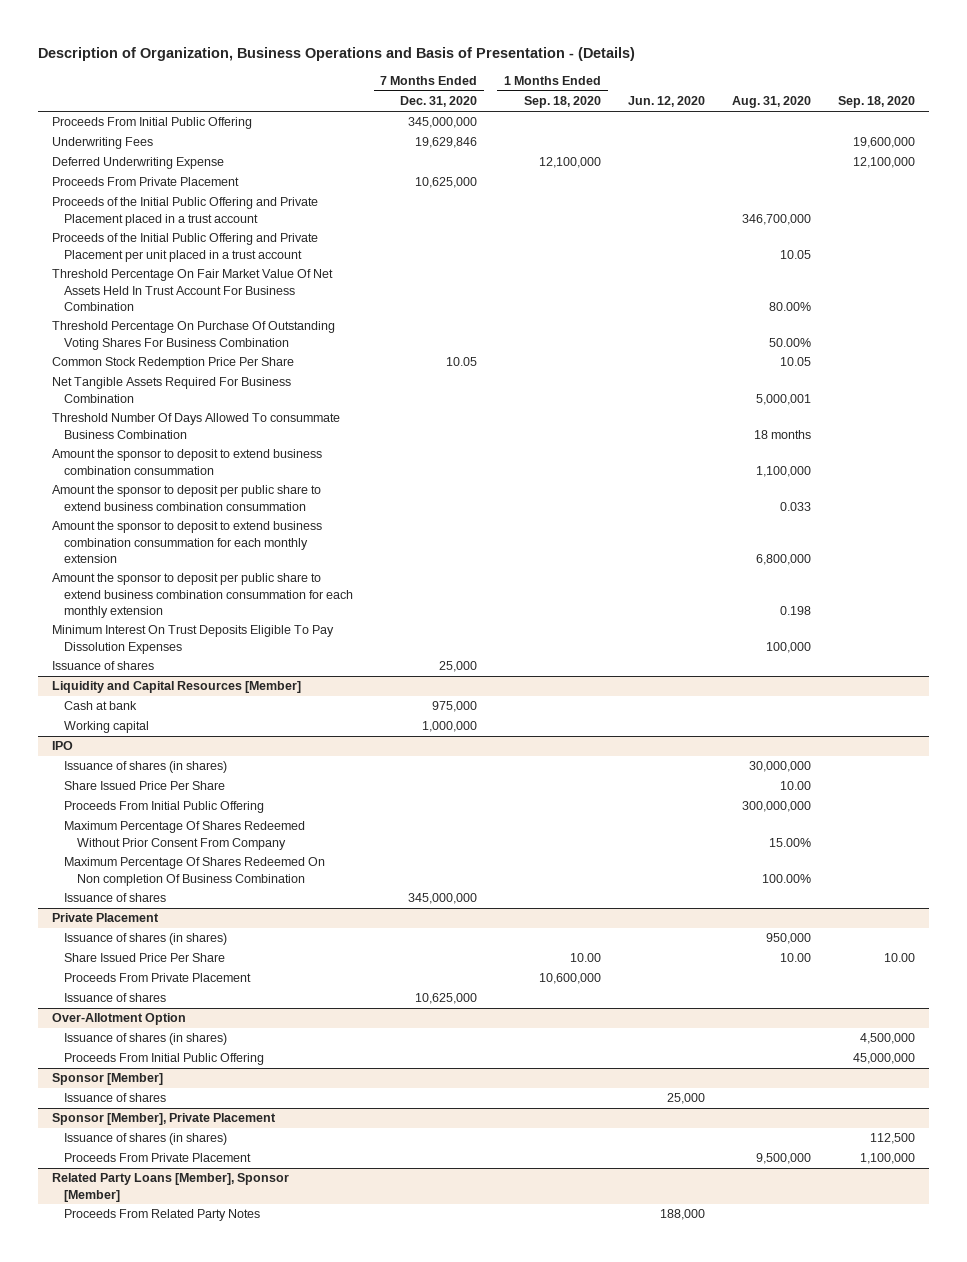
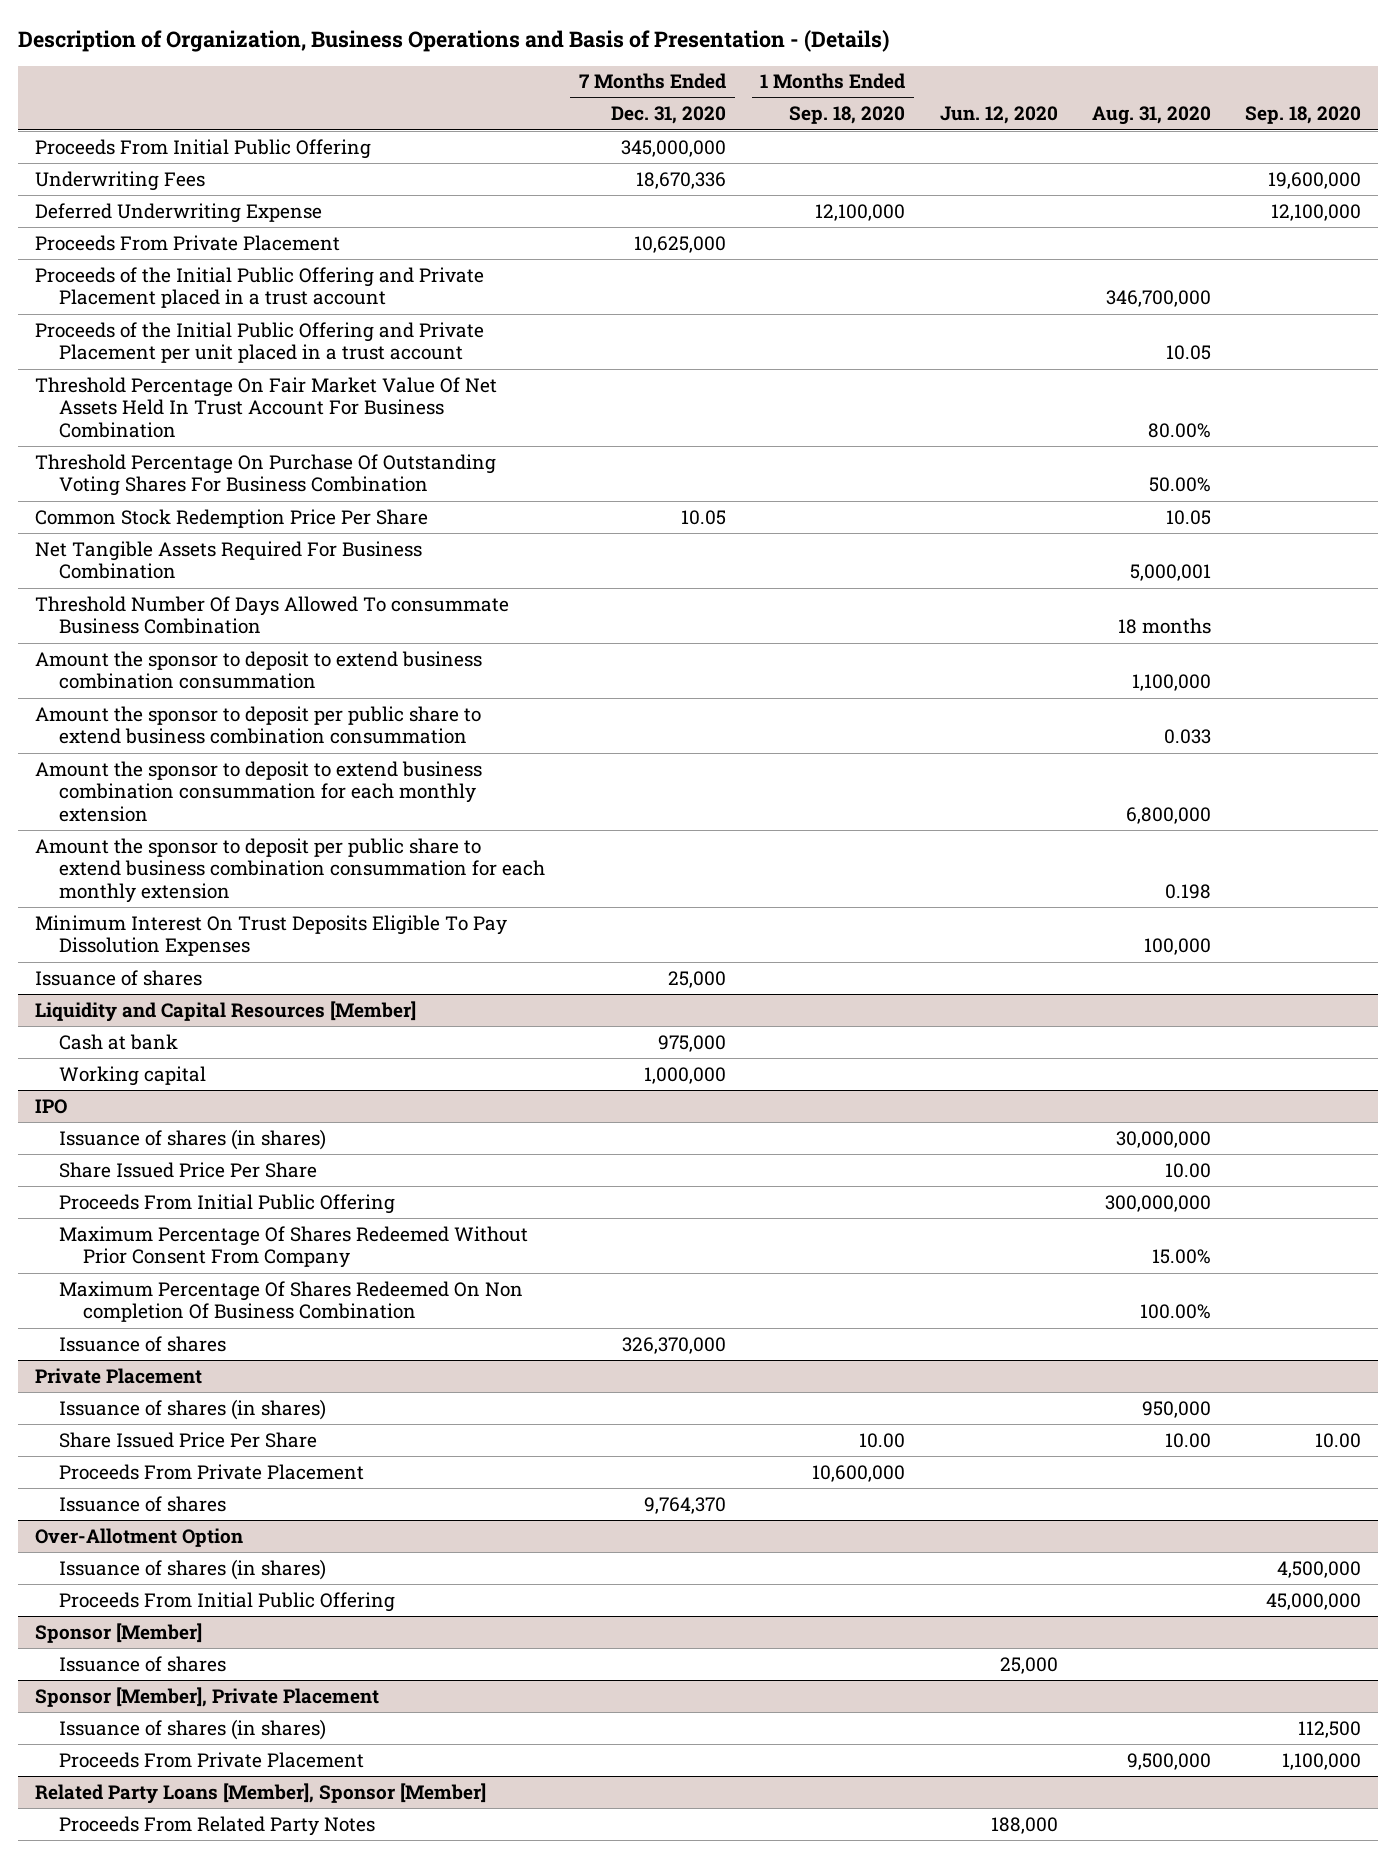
- Underwriting Fees | 19,629,846 | | | | 19,600,000
+ Underwriting Fees | 18,670,336 | | | | 19,600,000
@ IPO
- Issuance of shares | 345,000,000 | | | |
+ Issuance of shares | 326,370,000 | | | |
@ Private Placement
- Issuance of shares | 10,625,000 | | | |
+ Issuance of shares | 9,764,370 | | | |

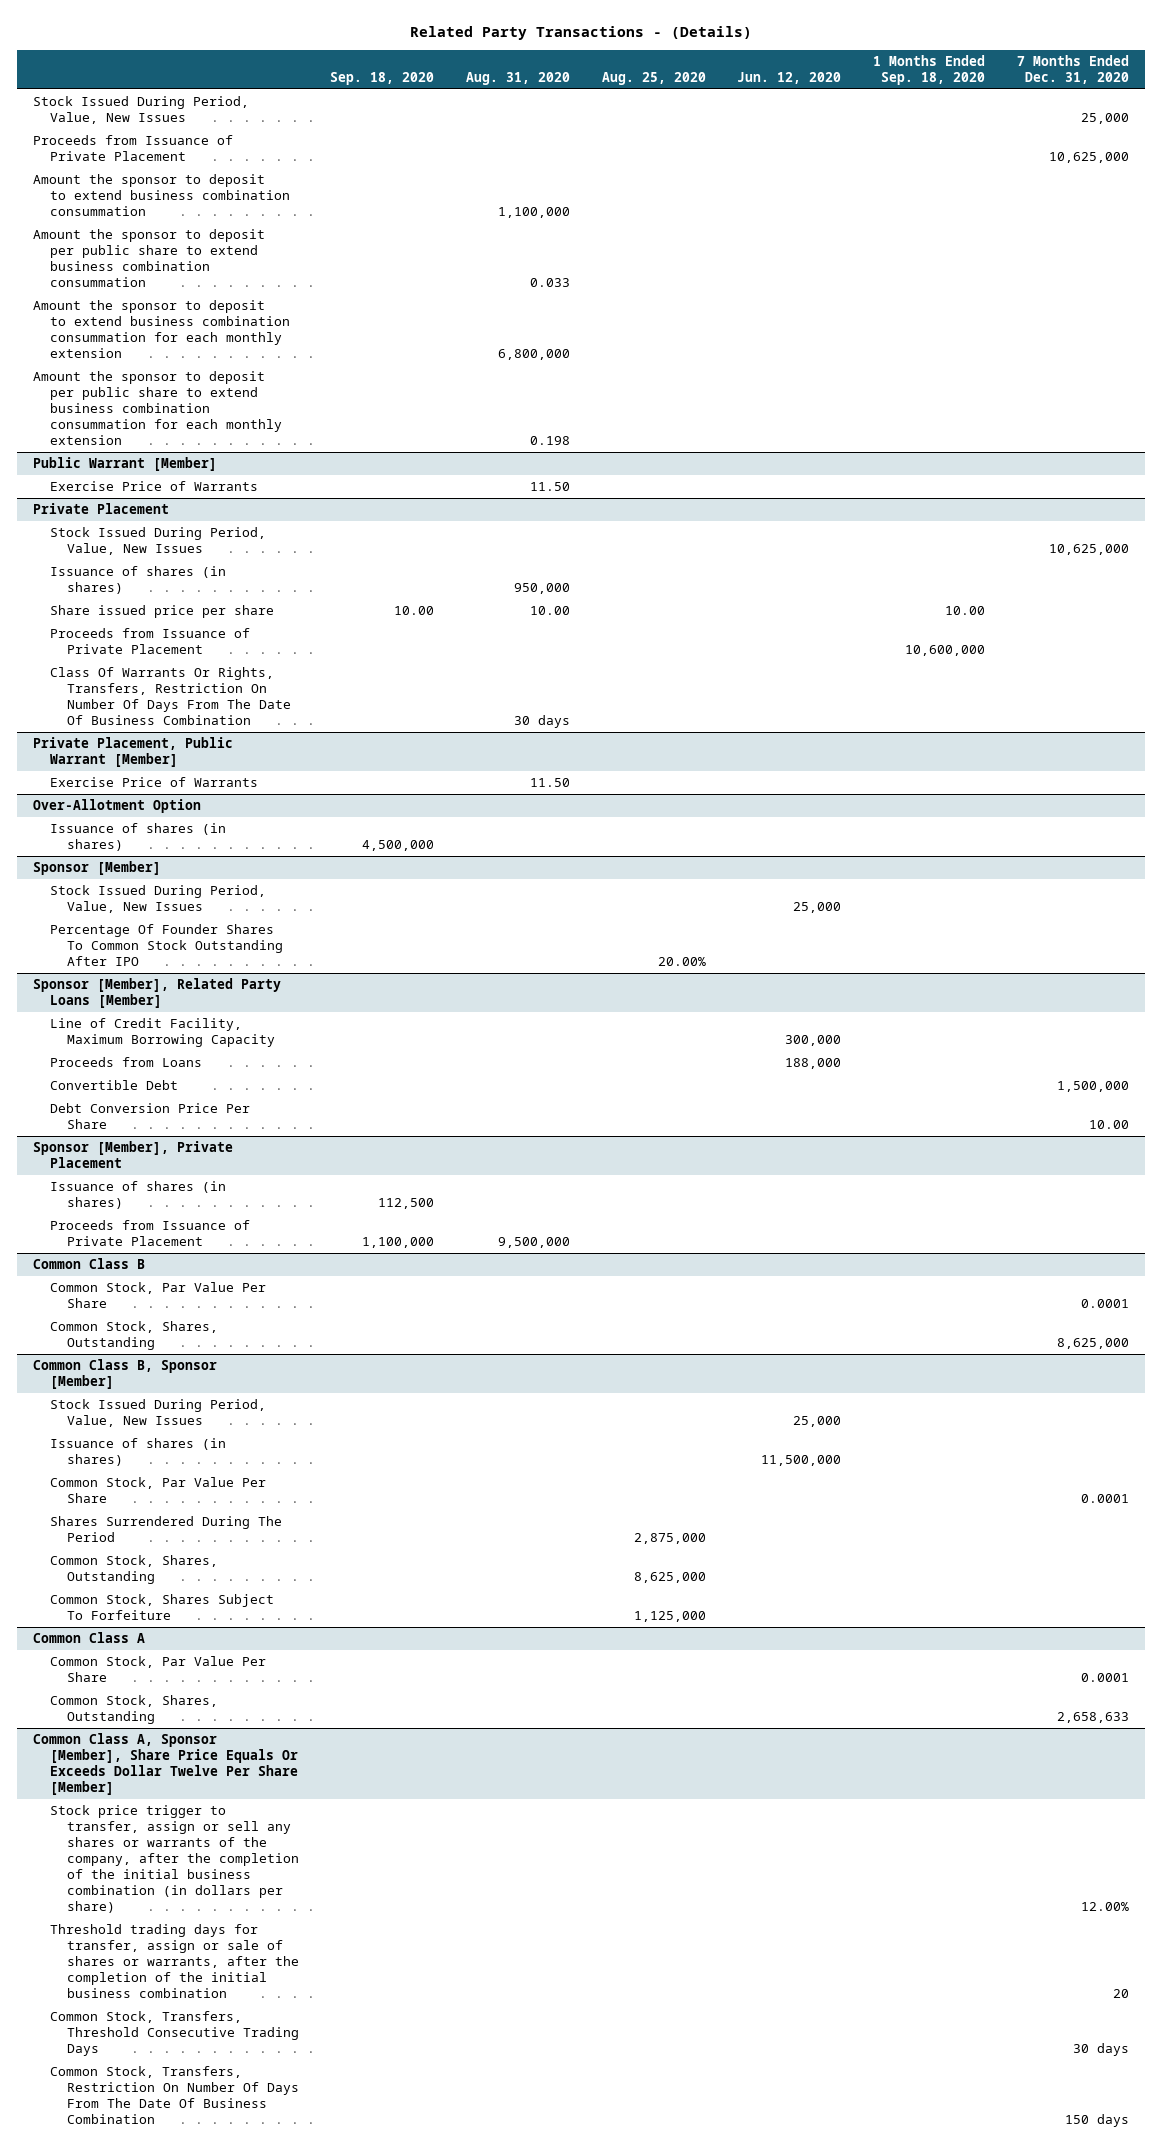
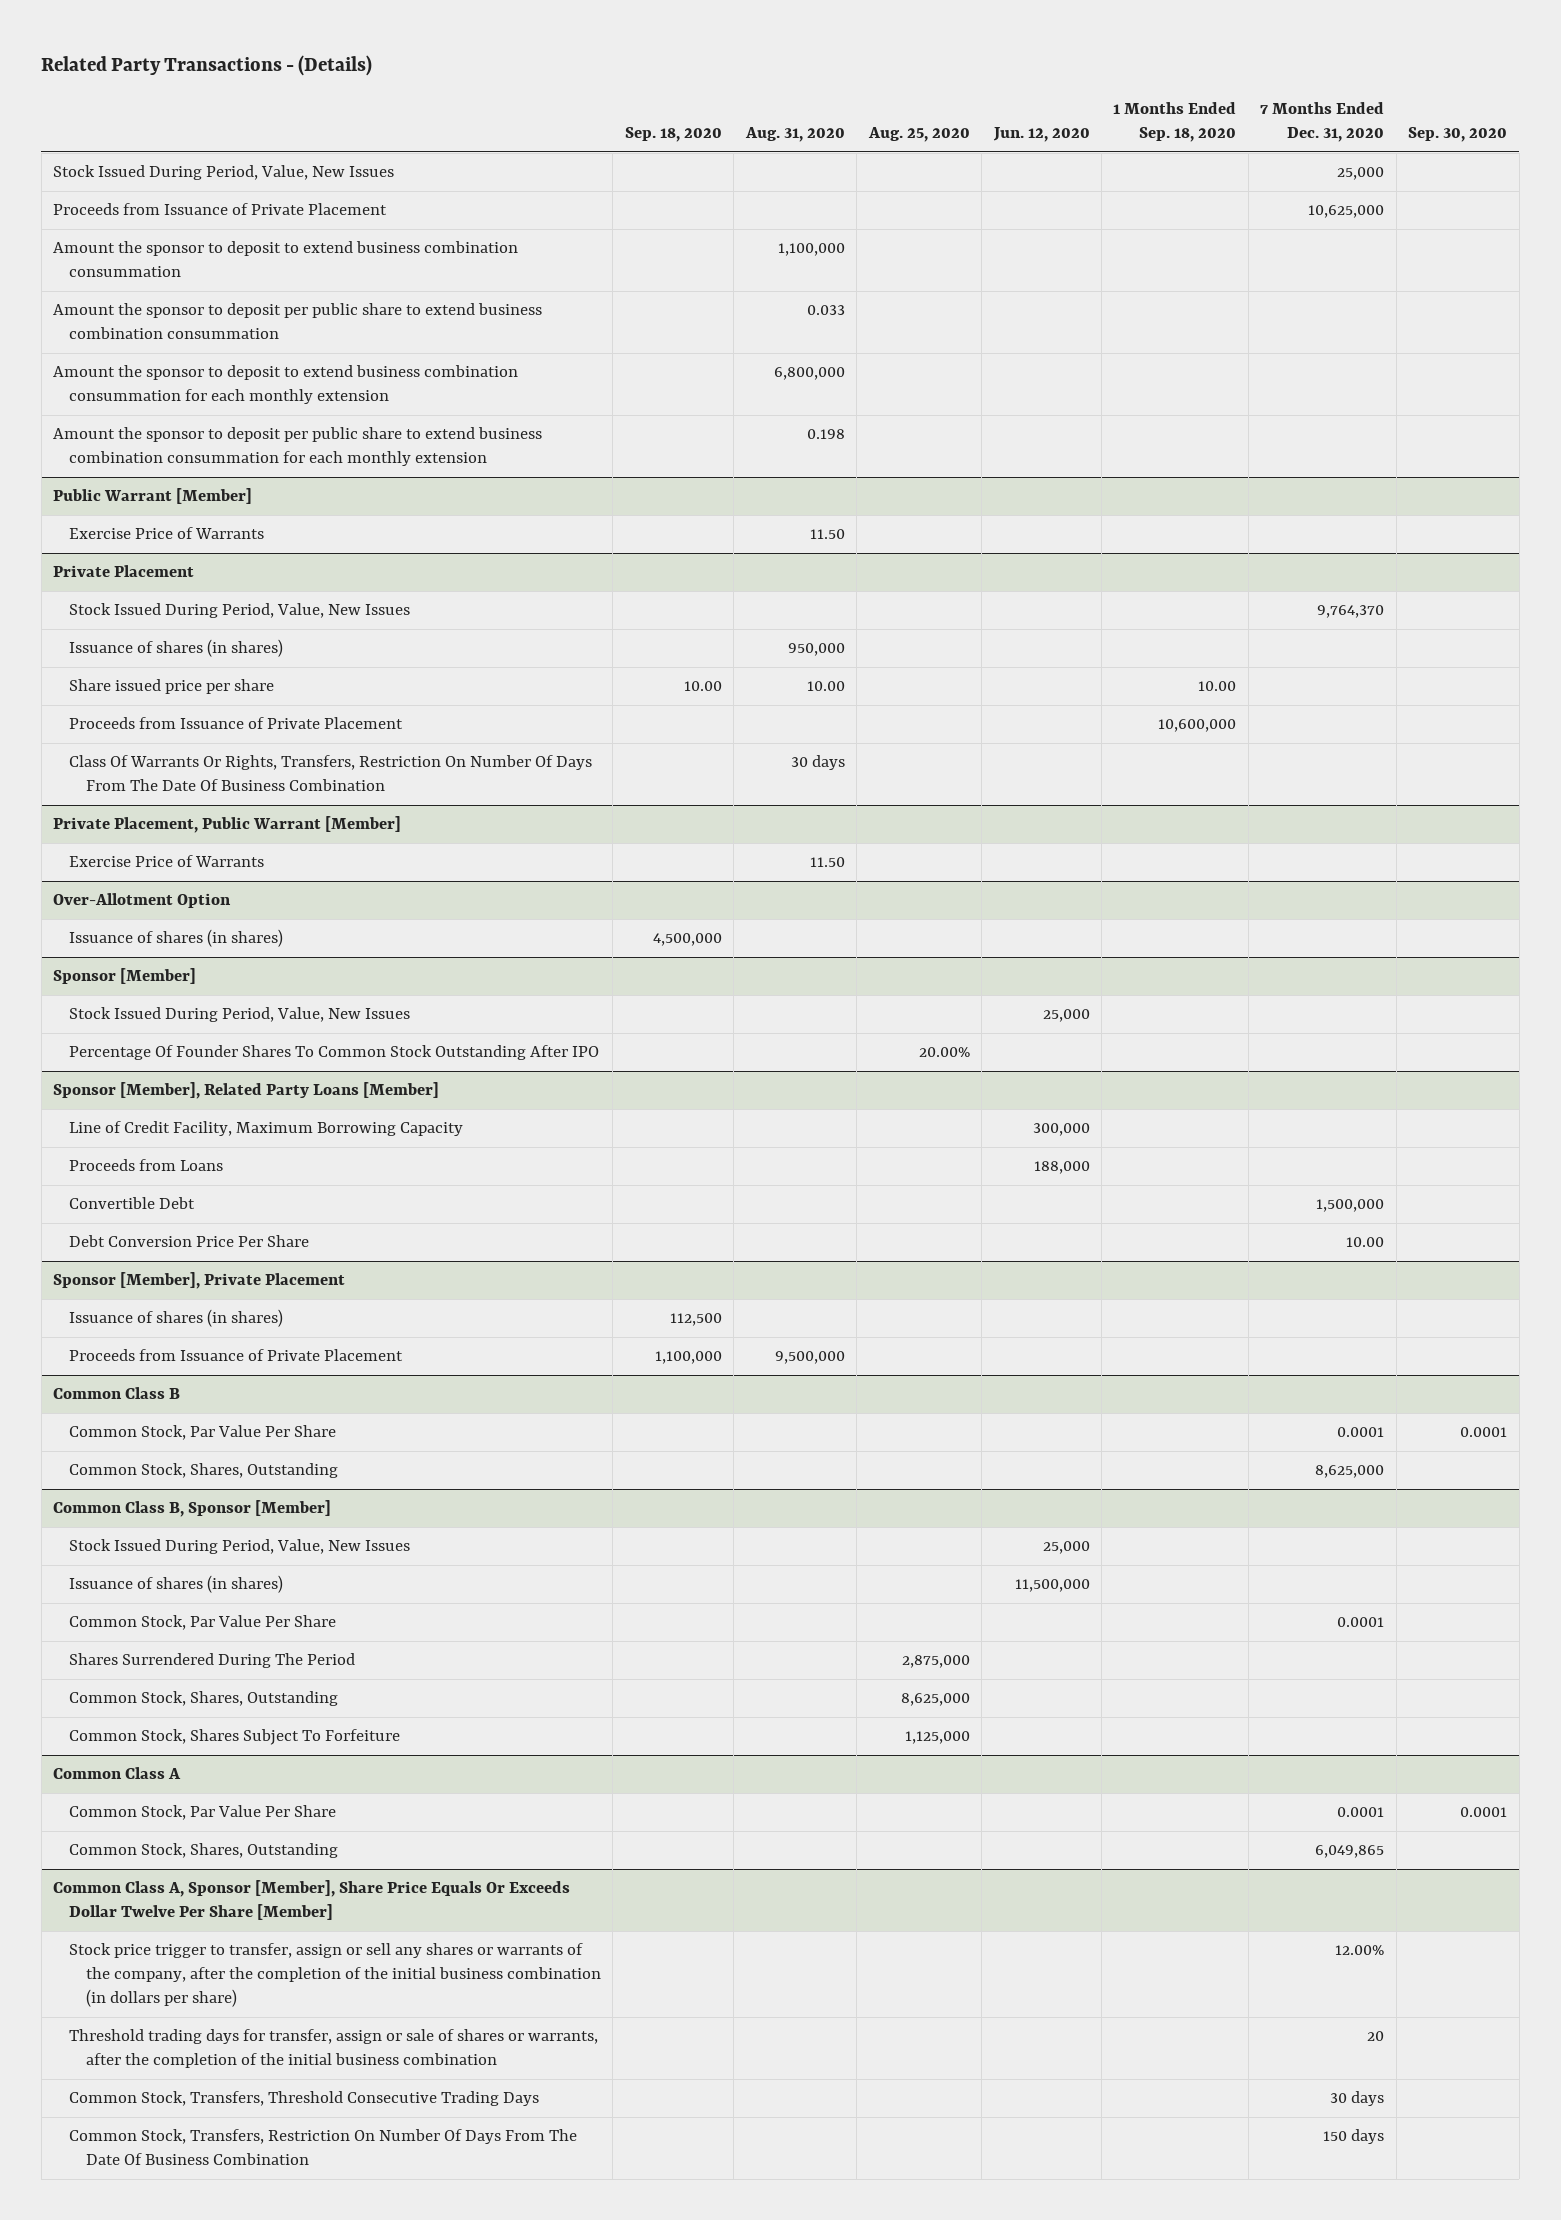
- | Sep. 18, 2020 | Aug. 31, 2020 | Aug. 25, 2020 | Jun. 12, 2020 | 1 Months Ended Sep. 18, 2020 | 7 Months Ended Dec. 31, 2020
+ | Sep. 18, 2020 | Aug. 31, 2020 | Aug. 25, 2020 | Jun. 12, 2020 | 1 Months Ended Sep. 18, 2020 | 7 Months Ended Dec. 31, 2020 | Sep. 30, 2020
@ Private Placement
- Stock Issued During Period, Value, New Issues | | | | | | 10,625,000
+ Stock Issued During Period, Value, New Issues | | | | | | 9,764,370 |
@ Common Class A
- Common Stock, Shares, Outstanding | | | | | | 2,658,633
+ Common Stock, Shares, Outstanding | | | | | | 6,049,865 |

